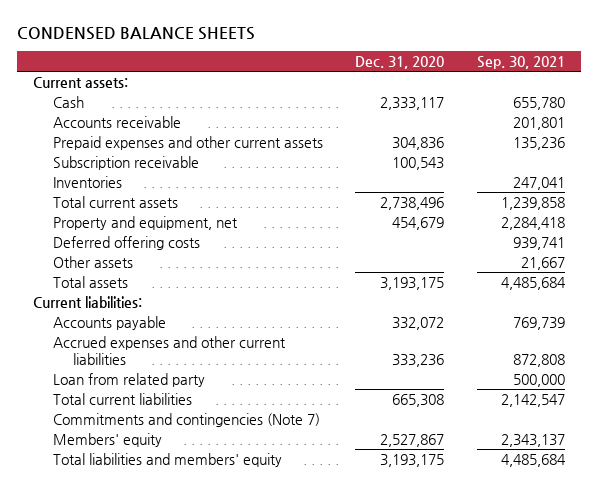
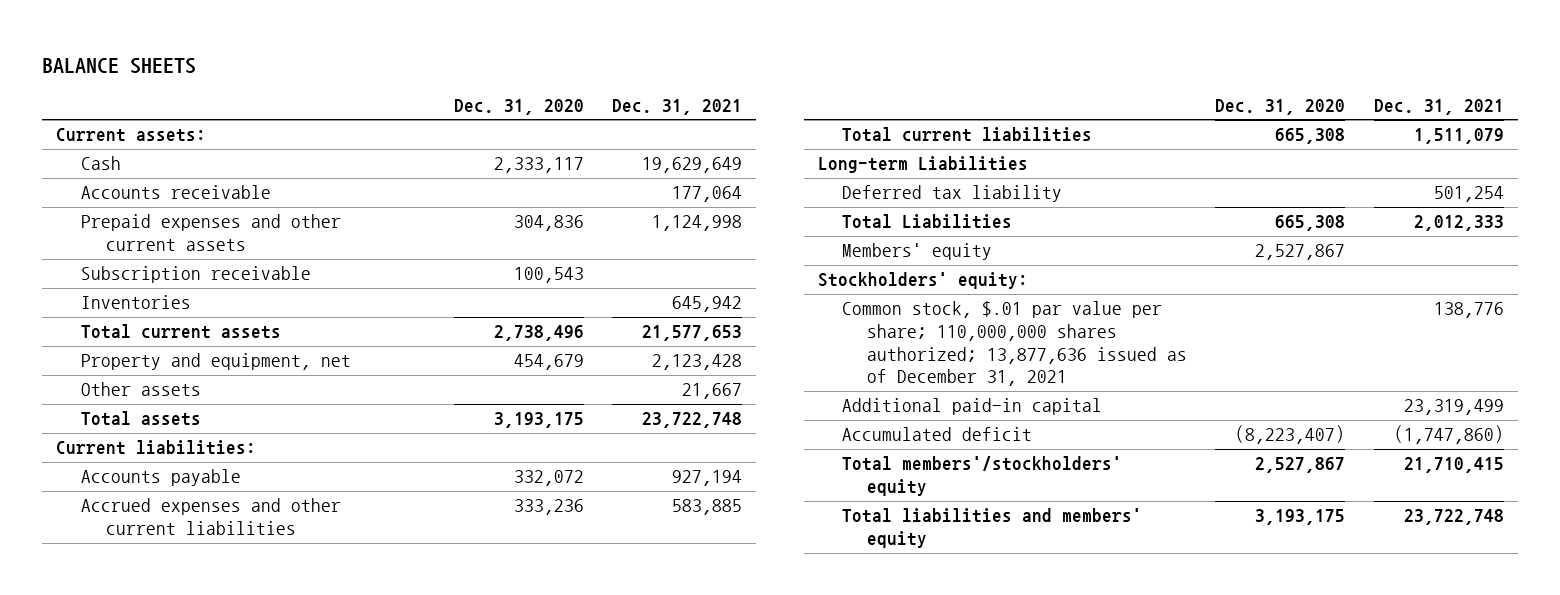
- CONDENSED BALANCE SHEETS
+ BALANCE SHEETS
- | Dec. 31, 2020 | Sep. 30, 2021
+ | Dec. 31, 2020 | Dec. 31, 2021
- Deferred offering costs | | 939,741
- Loan from related party | | 500,000
- Commitments and contingencies (Note 7)
+ Long-term Liabilities
+ Deferred tax liability | | 501,254
+ Total Liabilities | 665,308 | 2,012,333
+ Stockholders' equity:
+ Common stock, $.01 par value per share; 110,000,000 shares authorized; 13,877,636 issued as of December 31, 2021 | | 138,776
+ Additional paid-in capital | | 23,319,499
+ Accumulated deficit | (8,223,407) | (1,747,860)
+ Total members'/stockholders' equity | 2,527,867 | 21,710,415

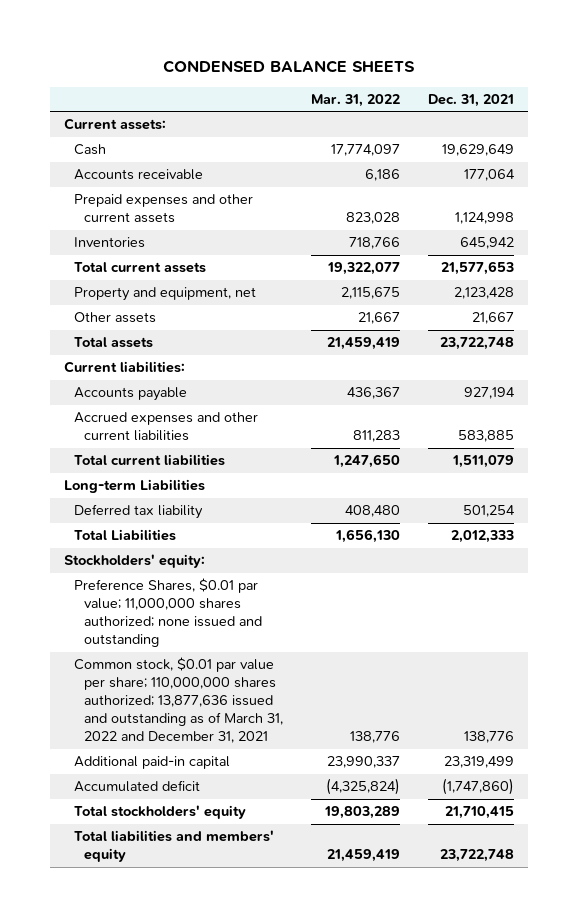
- BALANCE SHEETS
+ CONDENSED BALANCE SHEETS
- | Dec. 31, 2020 | Dec. 31, 2021
+ | Mar. 31, 2022 | Dec. 31, 2021
- Subscription receivable | 100,543 |
- Members' equity | 2,527,867 |
- Common stock, $.01 par value per share; 110,000,000 shares authorized; 13,877,636 issued as of December 31, 2021 | | 138,776
+ Preference Shares, $0.01 par value; 11,000,000 shares authorized; none issued and outstanding
+ Common stock, $0.01 par value per share; 110,000,000 shares authorized; 13,877,636 issued and outstanding as of March 31, 2022 and December 31, 2021 | 138,776 | 138,776
- Total members'/stockholders' equity | 2,527,867 | 21,710,415
+ Total stockholders' equity | 19,803,289 | 21,710,415

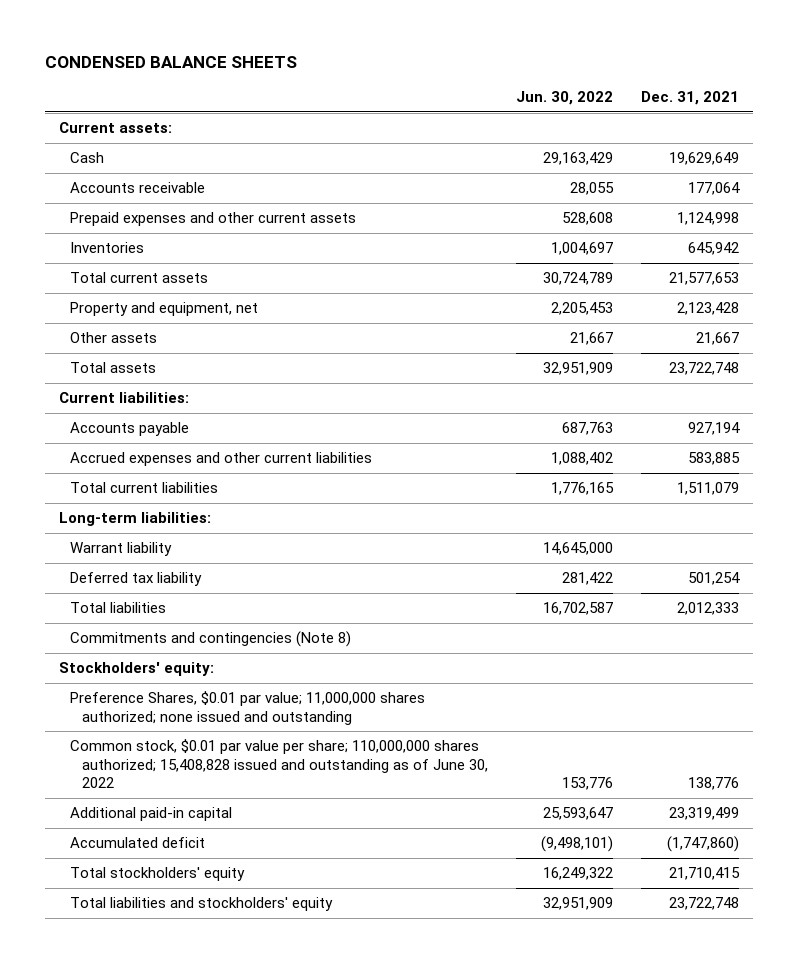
- | Mar. 31, 2022 | Dec. 31, 2021
+ | Jun. 30, 2022 | Dec. 31, 2021
- Long-term Liabilities
+ Long-term liabilities:
+ Warrant liability | 14,645,000 |
- Total Liabilities | 1,656,130 | 2,012,333
+ Total liabilities | 16,702,587 | 2,012,333
+ Commitments and contingencies (Note 8)
- Common stock, $0.01 par value per share; 110,000,000 shares authorized; 13,877,636 issued and outstanding as of March 31, 2022 and December 31, 2021 | 138,776 | 138,776
+ Common stock, $0.01 par value per share; 110,000,000 shares authorized; 15,408,828 issued and outstanding as of June 30, 2022 | 153,776 | 138,776
- Total liabilities and members' equity | 21,459,419 | 23,722,748
+ Total liabilities and stockholders' equity | 32,951,909 | 23,722,748

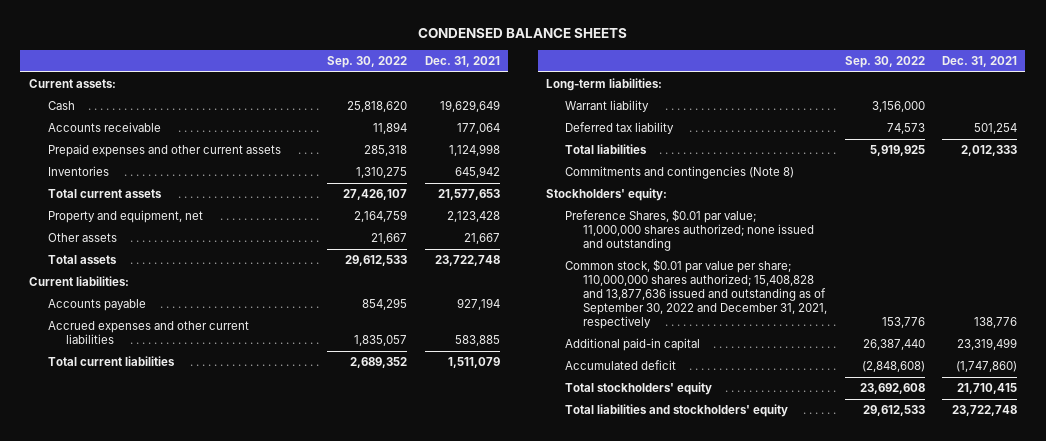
- | Jun. 30, 2022 | Dec. 31, 2021
+ | Sep. 30, 2022 | Dec. 31, 2021
- Common stock, $0.01 par value per share; 110,000,000 shares authorized; 15,408,828 issued and outstanding as of June 30, 2022 | 153,776 | 138,776
+ Common stock, $0.01 par value per share; 110,000,000 shares authorized; 15,408,828 and 13,877,636 issued and outstanding as of September 30, 2022 and December 31, 2021, respectively | 153,776 | 138,776

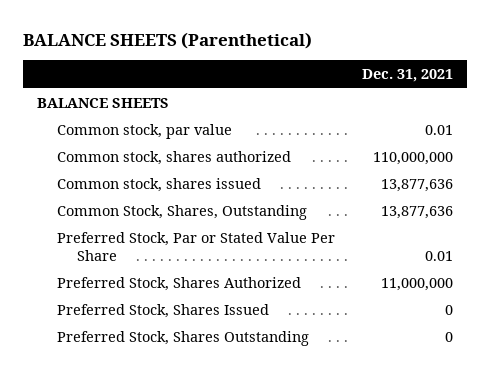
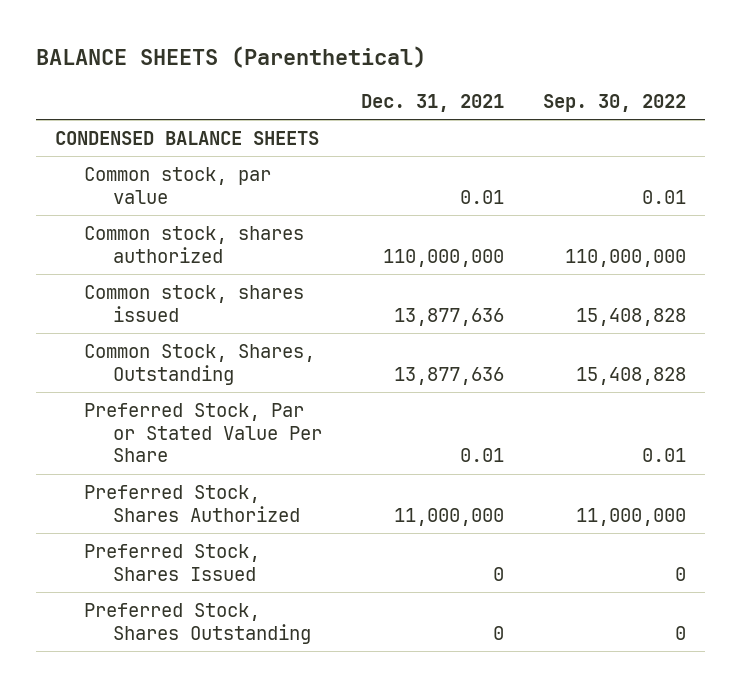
- | Dec. 31, 2021
+ | Dec. 31, 2021 | Sep. 30, 2022
- BALANCE SHEETS
+ CONDENSED BALANCE SHEETS

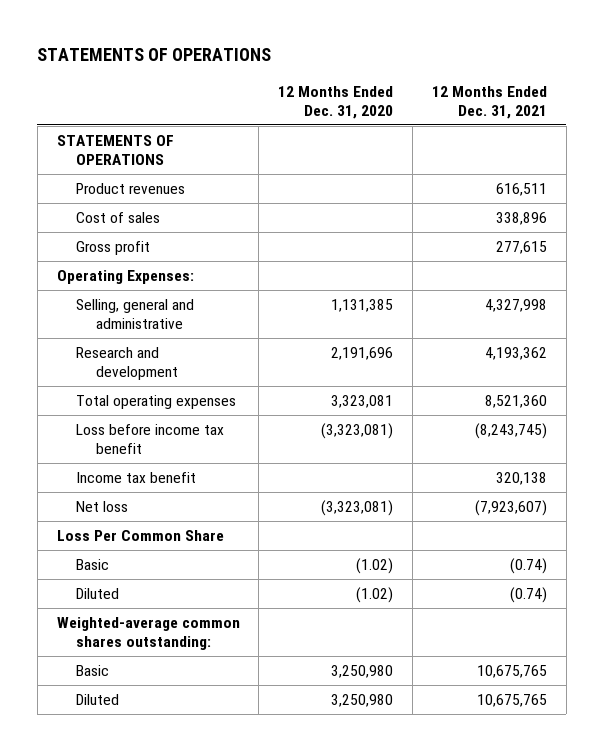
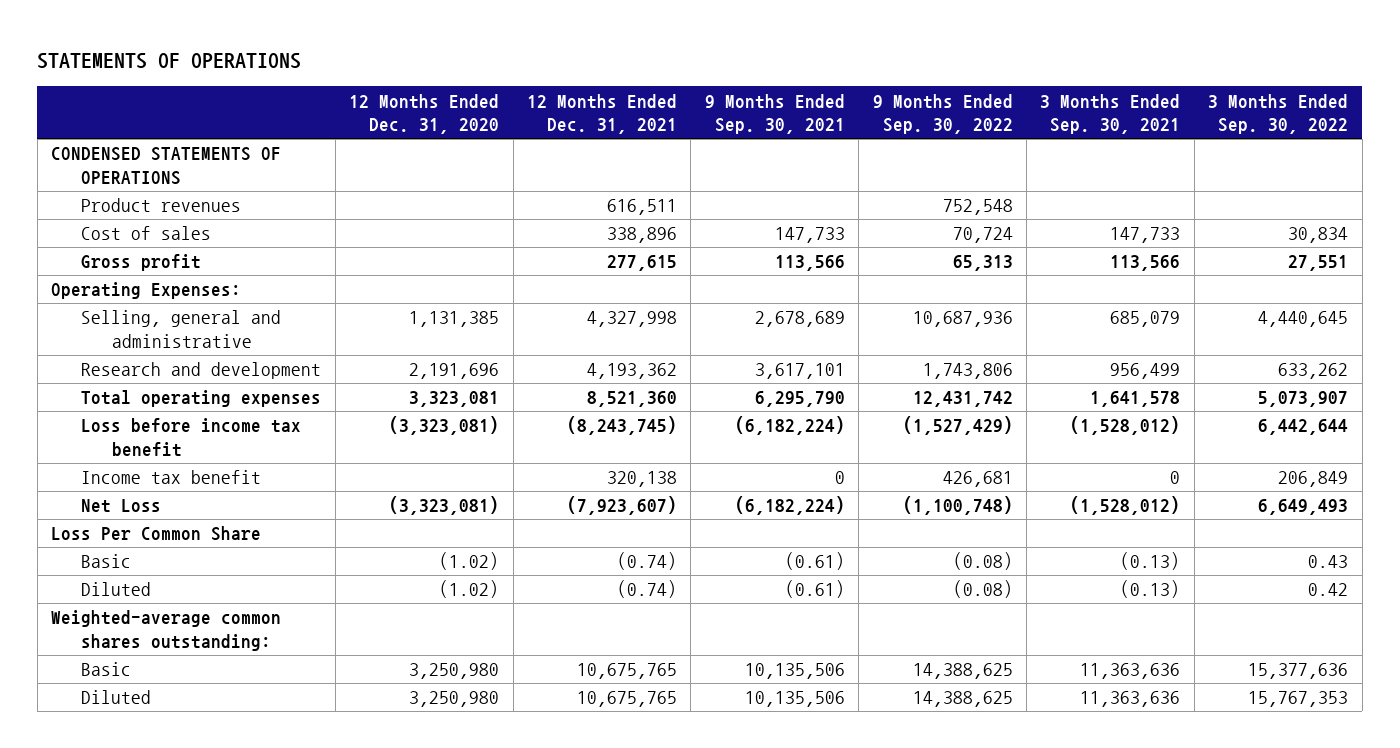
- | 12 Months Ended Dec. 31, 2020 | 12 Months Ended Dec. 31, 2021
+ | 12 Months Ended Dec. 31, 2020 | 12 Months Ended Dec. 31, 2021 | 9 Months Ended Sep. 30, 2021 | 9 Months Ended Sep. 30, 2022 | 3 Months Ended Sep. 30, 2021 | 3 Months Ended Sep. 30, 2022
- STATEMENTS OF OPERATIONS
+ CONDENSED STATEMENTS OF OPERATIONS
- Net loss | (3,323,081) | (7,923,607)
+ Net Loss | (3,323,081) | (7,923,607) | (6,182,224) | (1,100,748) | (1,528,012) | 6,649,493

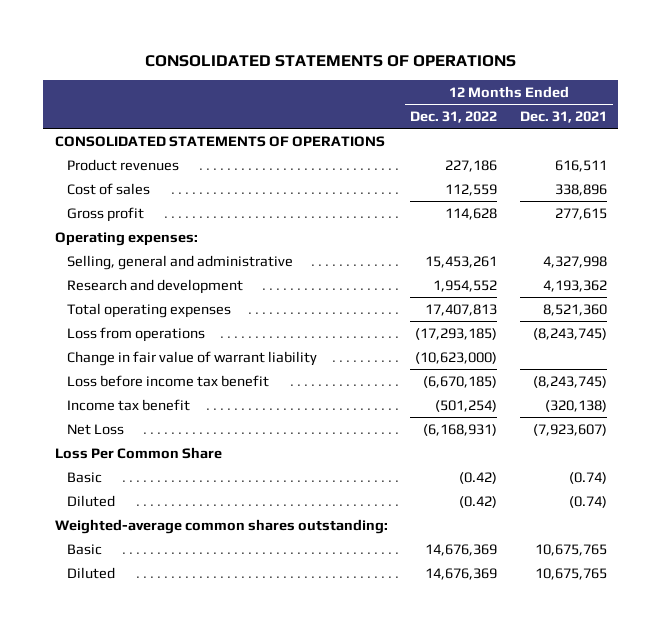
- STATEMENTS OF OPERATIONS
+ CONSOLIDATED STATEMENTS OF OPERATIONS
- | 12 Months Ended Dec. 31, 2020 | 12 Months Ended Dec. 31, 2021 | 9 Months Ended Sep. 30, 2021 | 9 Months Ended Sep. 30, 2022 | 3 Months Ended Sep. 30, 2021 | 3 Months Ended Sep. 30, 2022
+ | 12 Months Ended Dec. 31, 2022 | 12 Months Ended Dec. 31, 2021
- CONDENSED STATEMENTS OF OPERATIONS
+ CONSOLIDATED STATEMENTS OF OPERATIONS
- Operating Expenses:
+ Operating expenses:
+ Loss from operations | (17,293,185) | (8,243,745)
+ Change in fair value of warrant liability | (10,623,000) |
- Income tax benefit | | 320,138 | 0 | 426,681 | 0 | 206,849
+ Income tax benefit | (501,254) | (320,138)

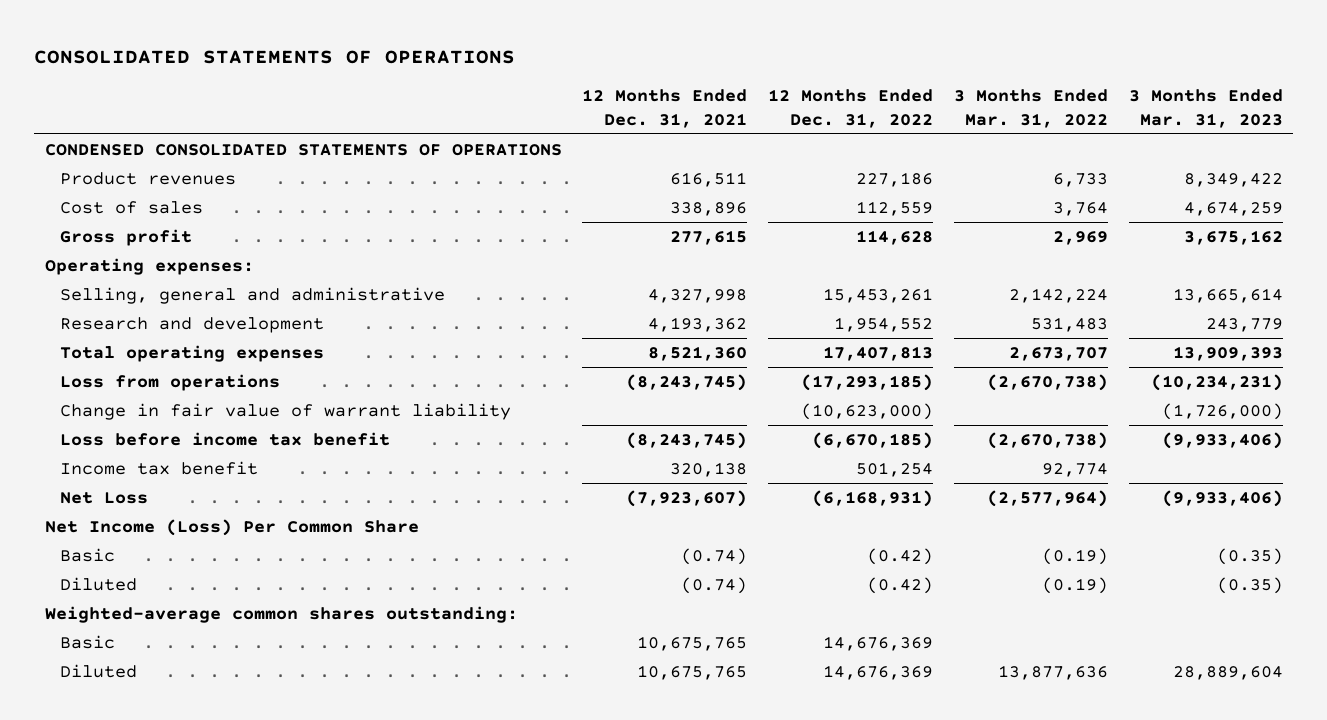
- | 12 Months Ended Dec. 31, 2022 | 12 Months Ended Dec. 31, 2021
+ | 12 Months Ended Dec. 31, 2021 | 12 Months Ended Dec. 31, 2022 | 3 Months Ended Mar. 31, 2022 | 3 Months Ended Mar. 31, 2023
- CONSOLIDATED STATEMENTS OF OPERATIONS
+ CONDENSED CONSOLIDATED STATEMENTS OF OPERATIONS
- Income tax benefit | (501,254) | (320,138)
+ Income tax benefit | 320,138 | 501,254 | 92,774 |
- Loss Per Common Share
+ Net Income (Loss) Per Common Share

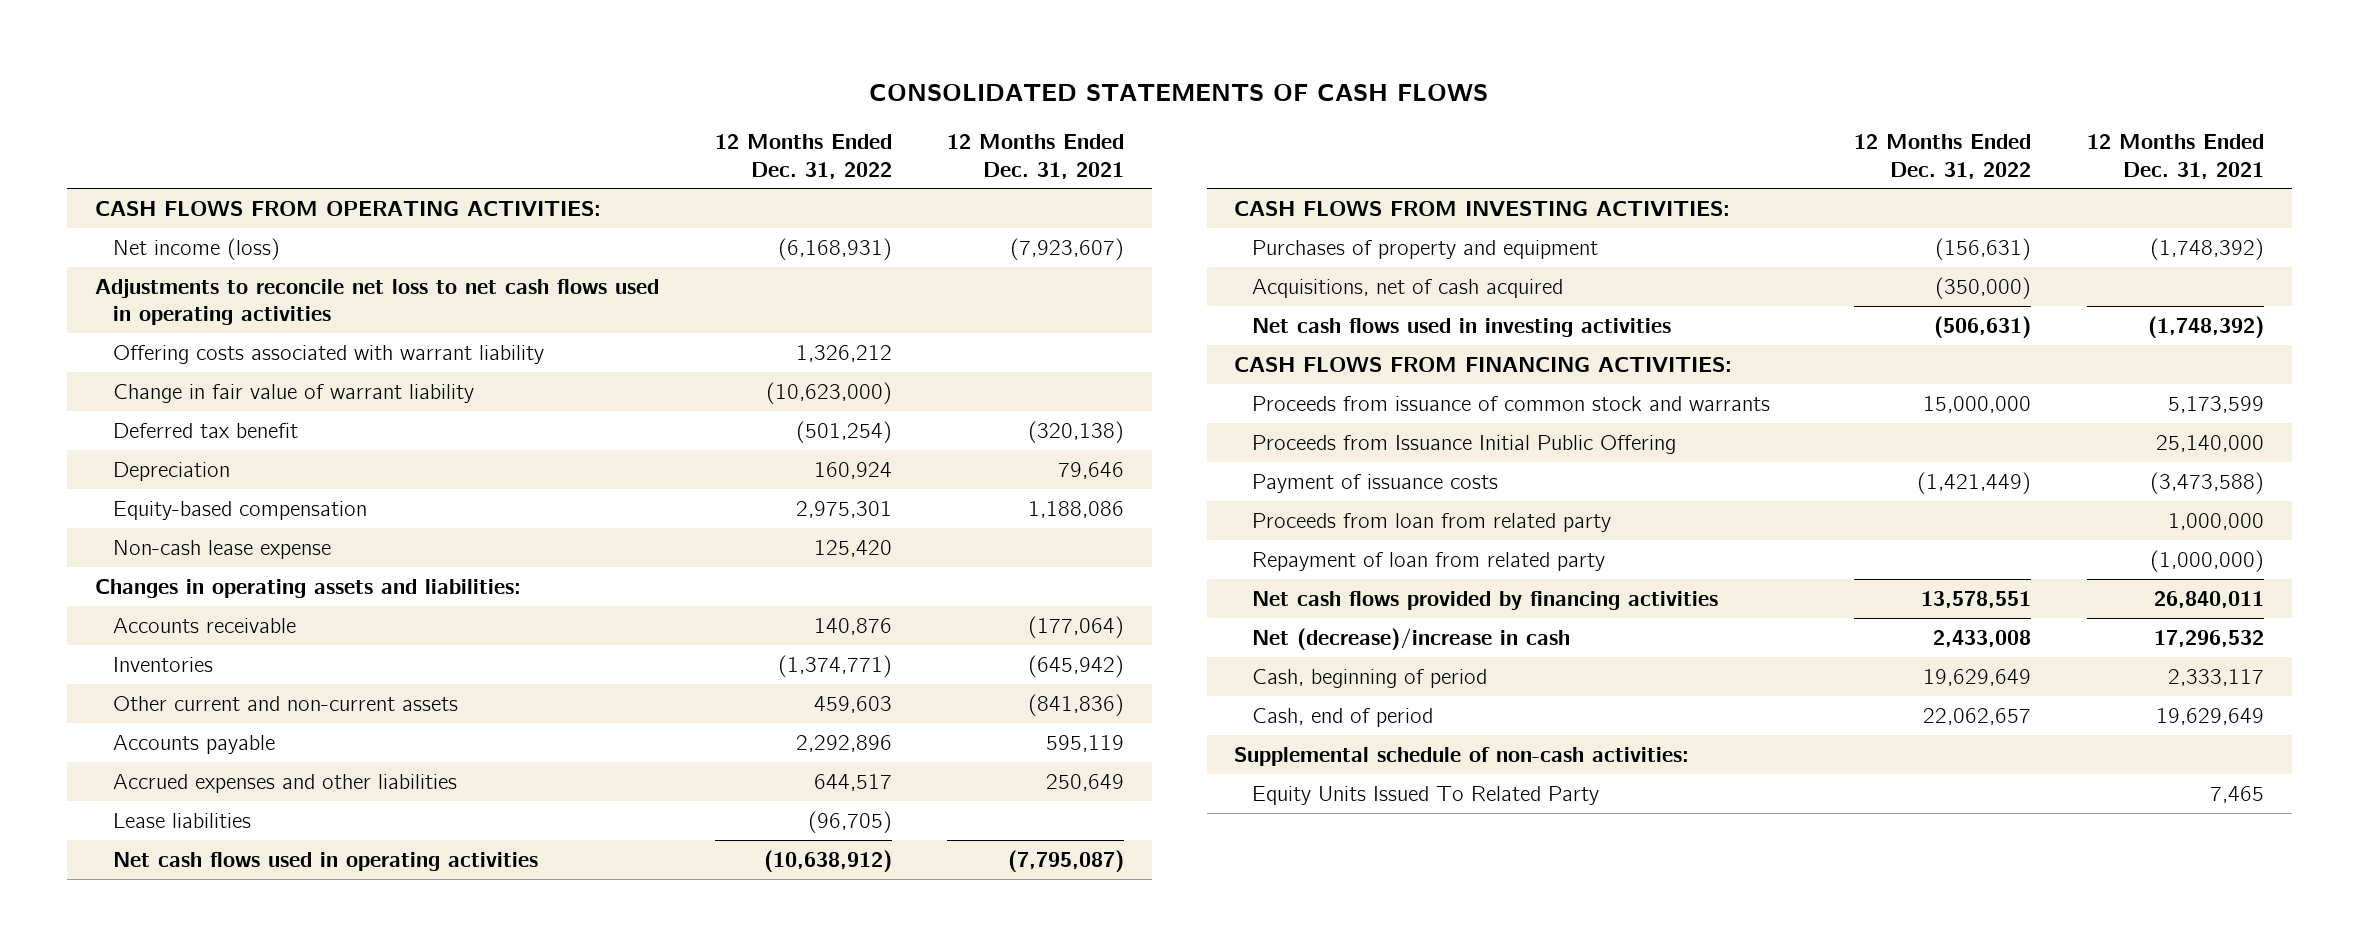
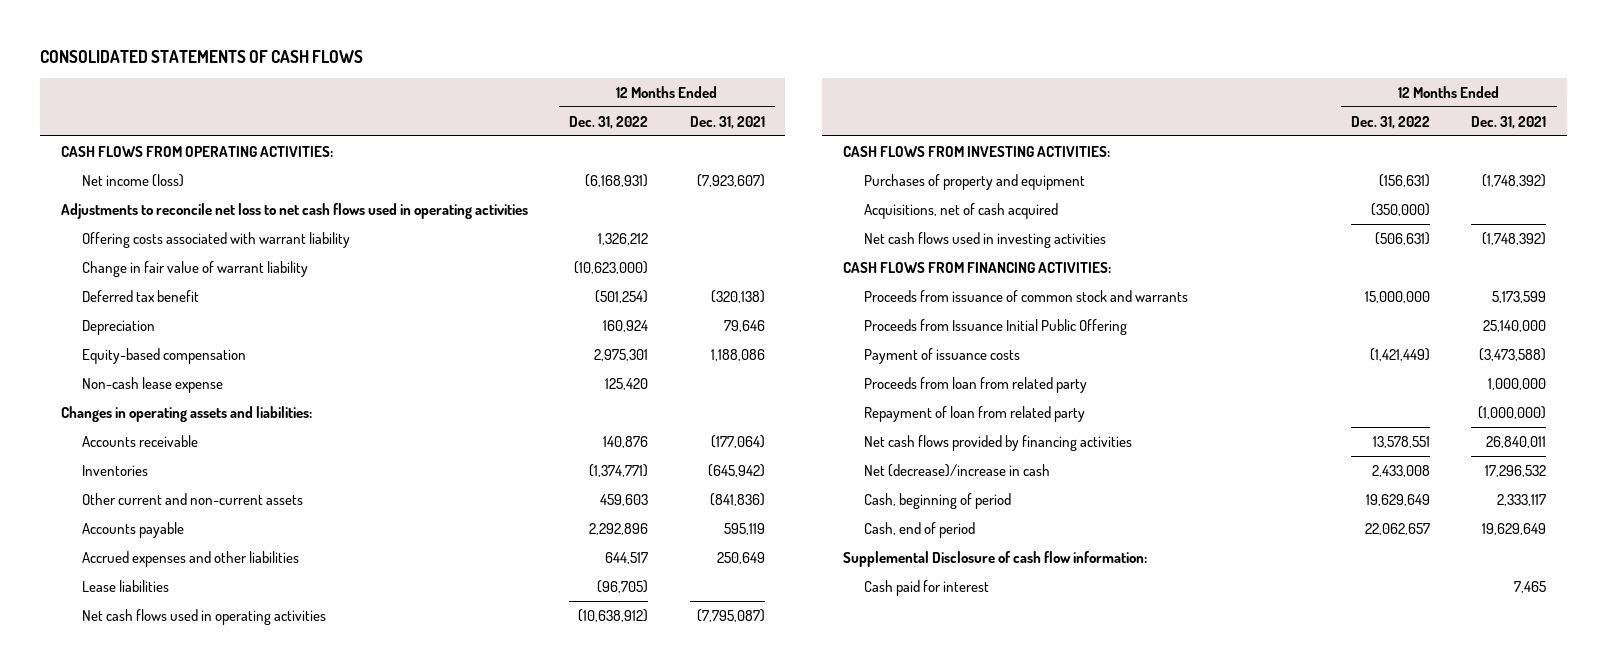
- Supplemental schedule of non-cash activities:
- Equity Units Issued To Related Party | | 7,465
+ Supplemental Disclosure of cash flow information:
+ Cash paid for interest | | 7,465

